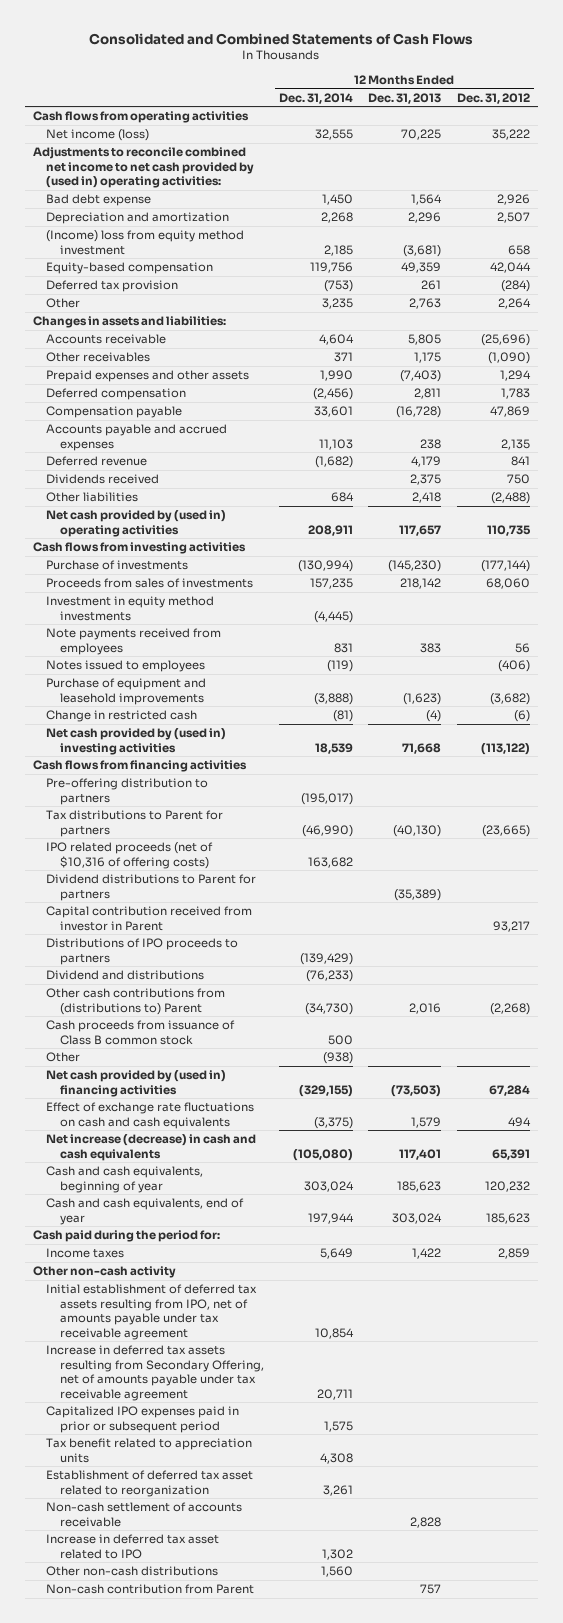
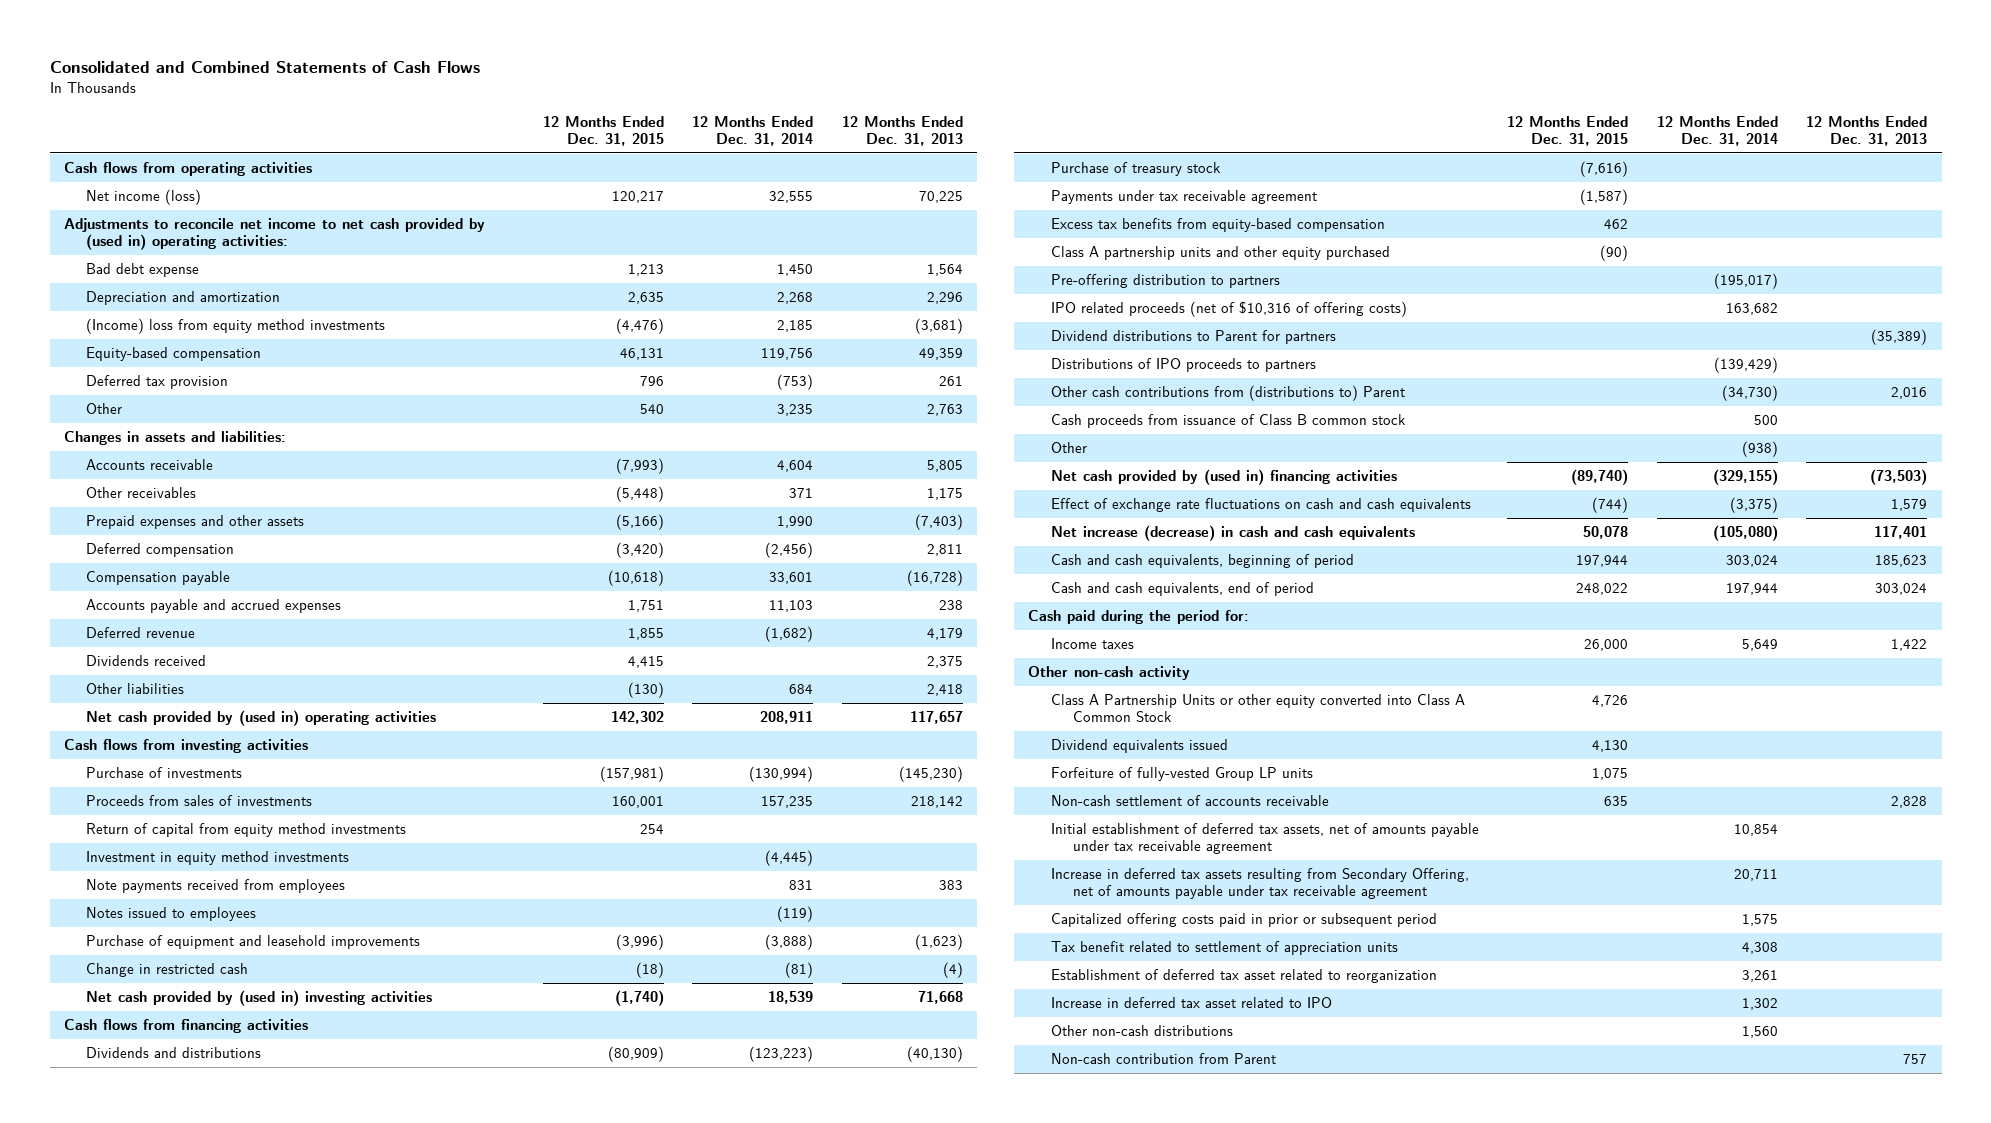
- | 12 Months Ended Dec. 31, 2014 | 12 Months Ended Dec. 31, 2013 | 12 Months Ended Dec. 31, 2012
+ | 12 Months Ended Dec. 31, 2015 | 12 Months Ended Dec. 31, 2014 | 12 Months Ended Dec. 31, 2013
- Adjustments to reconcile combined net income to net cash provided by (used in) operating activities:
+ Adjustments to reconcile net income to net cash provided by (used in) operating activities:
- (Income) loss from equity method investment | 2,185 | (3,681) | 658
+ (Income) loss from equity method investments | (4,476) | 2,185 | (3,681)
+ Return of capital from equity method investments | 254 | |
+ Dividends and distributions | (80,909) | (123,223) | (40,130)
+ Purchase of treasury stock | (7,616) | |
+ Payments under tax receivable agreement | (1,587) | |
+ Excess tax benefits from equity-based compensation | 462 | |
+ Class A partnership units and other equity purchased | (90) | |
- Tax distributions to Parent for partners | (46,990) | (40,130) | (23,665)
- Capital contribution received from investor in Parent | | | 93,217
- Dividend and distributions | (76,233) | |
- Cash and cash equivalents, beginning of year | 303,024 | 185,623 | 120,232
- Cash and cash equivalents, end of year | 197,944 | 303,024 | 185,623
+ Cash and cash equivalents, beginning of period | 197,944 | 303,024 | 185,623
+ Cash and cash equivalents, end of period | 248,022 | 197,944 | 303,024
- Initial establishment of deferred tax assets resulting from IPO, net of amounts payable under tax receivable agreement | 10,854 | |
+ Class A Partnership Units or other equity converted into Class A Common Stock | 4,726 | |
+ Dividend equivalents issued | 4,130 | |
+ Forfeiture of fully-vested Group LP units | 1,075 | |
moved up: Non-cash settlement of accounts receivable | 635 | | 2,828
+ Initial establishment of deferred tax assets, net of amounts payable under tax receivable agreement | | 10,854 |
- Capitalized IPO expenses paid in prior or subsequent period | 1,575 | |
- Tax benefit related to appreciation units | 4,308 | |
+ Capitalized offering costs paid in prior or subsequent period | | 1,575 |
+ Tax benefit related to settlement of appreciation units | | 4,308 |

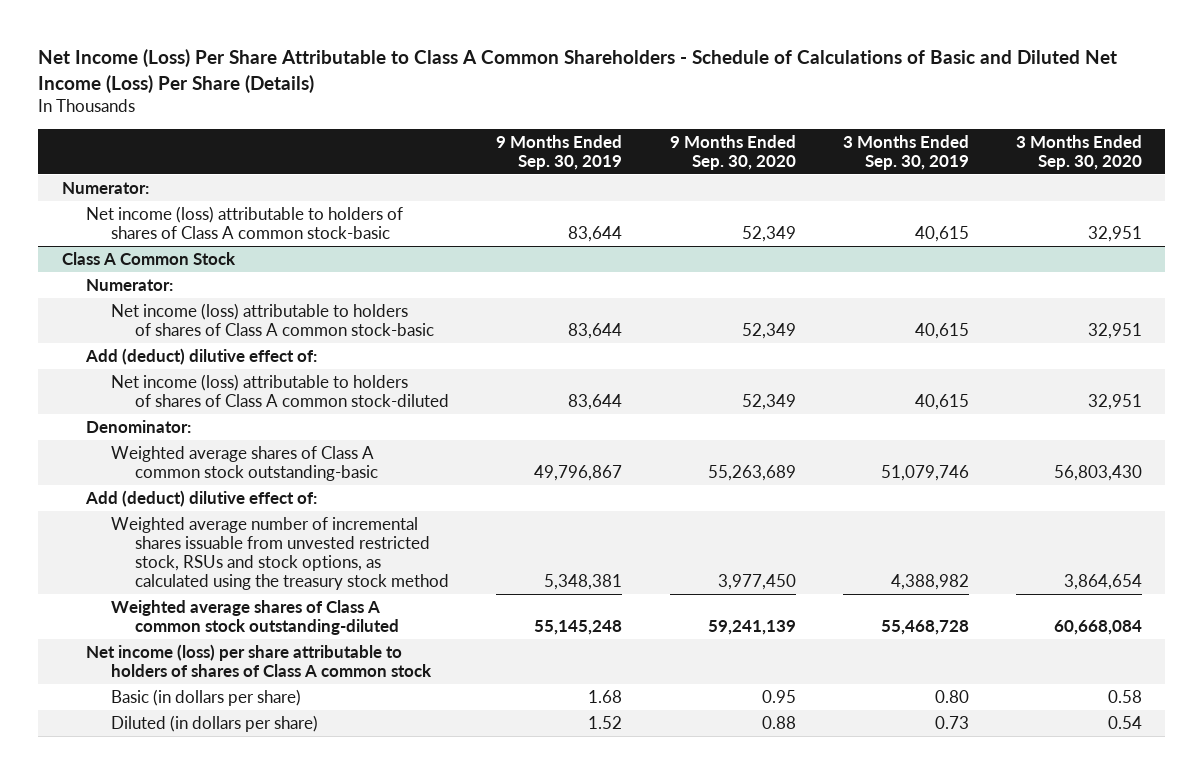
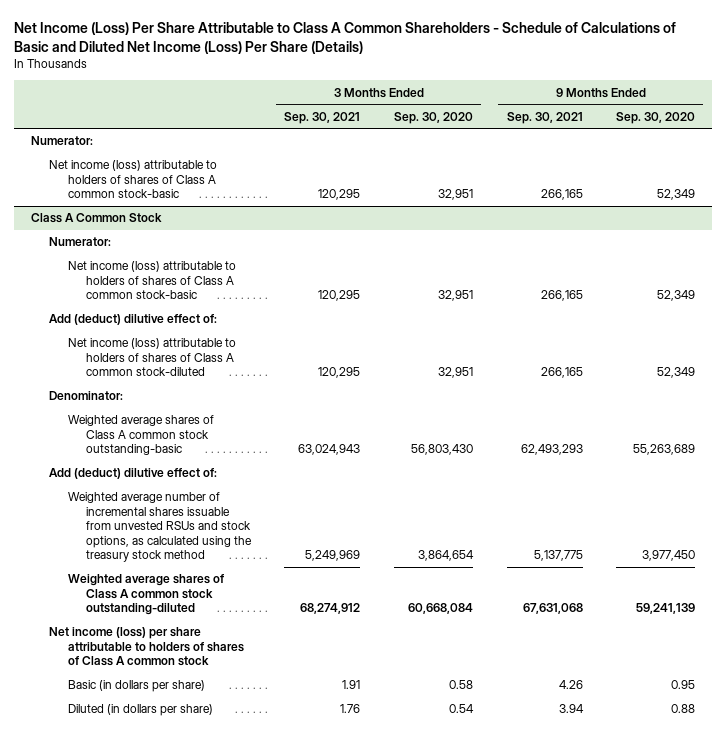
- | 9 Months Ended Sep. 30, 2019 | 9 Months Ended Sep. 30, 2020 | 3 Months Ended Sep. 30, 2019 | 3 Months Ended Sep. 30, 2020
+ | 3 Months Ended Sep. 30, 2021 | 3 Months Ended Sep. 30, 2020 | 9 Months Ended Sep. 30, 2021 | 9 Months Ended Sep. 30, 2020
@ Class A Common Stock
- Weighted average number of incremental shares issuable from unvested restricted stock, RSUs and stock options, as calculated using the treasury stock method | 5,348,381 | 3,977,450 | 4,388,982 | 3,864,654
+ Weighted average number of incremental shares issuable from unvested RSUs and stock options, as calculated using the treasury stock method | 5,249,969 | 3,864,654 | 5,137,775 | 3,977,450

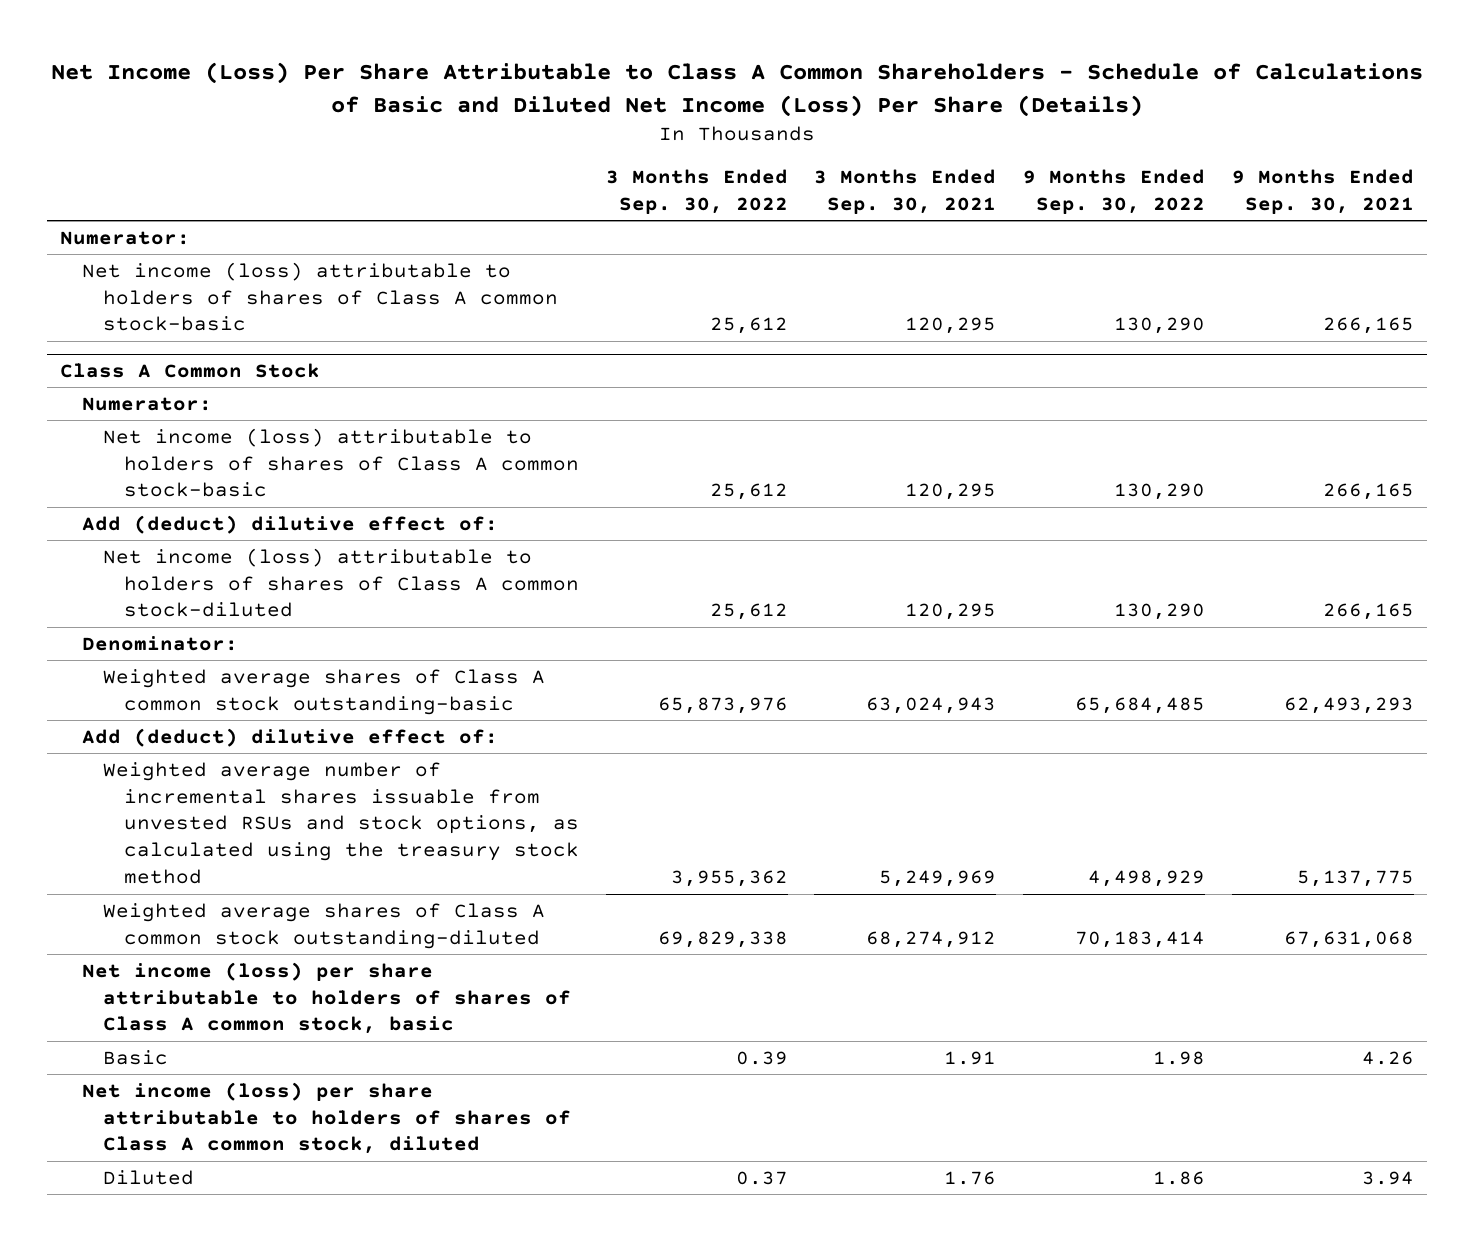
- | 3 Months Ended Sep. 30, 2021 | 3 Months Ended Sep. 30, 2020 | 9 Months Ended Sep. 30, 2021 | 9 Months Ended Sep. 30, 2020
+ | 3 Months Ended Sep. 30, 2022 | 3 Months Ended Sep. 30, 2021 | 9 Months Ended Sep. 30, 2022 | 9 Months Ended Sep. 30, 2021
@ Class A Common Stock
- Net income (loss) per share attributable to holders of shares of Class A common stock
- Basic (in dollars per share) | 1.91 | 0.58 | 4.26 | 0.95
- Diluted (in dollars per share) | 1.76 | 0.54 | 3.94 | 0.88
+ Net income (loss) per share attributable to holders of shares of Class A common stock, basic
+ Basic | 0.39 | 1.91 | 1.98 | 4.26
+ Net income (loss) per share attributable to holders of shares of Class A common stock, diluted
+ Diluted | 0.37 | 1.76 | 1.86 | 3.94

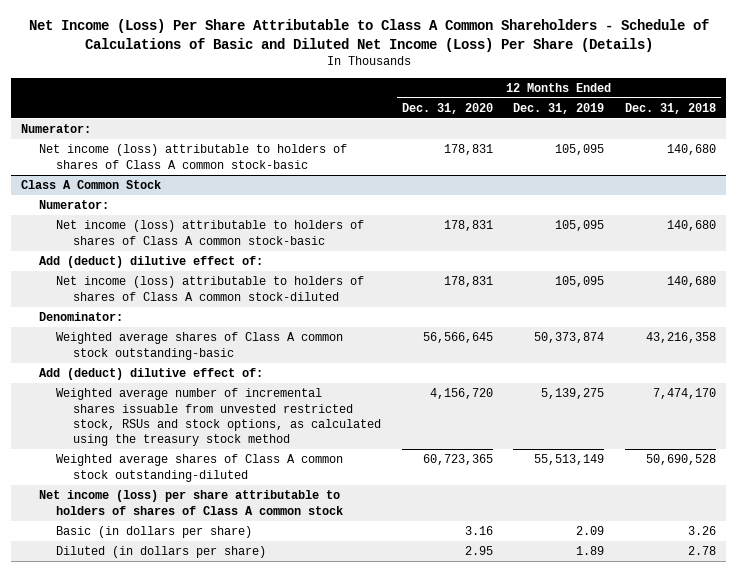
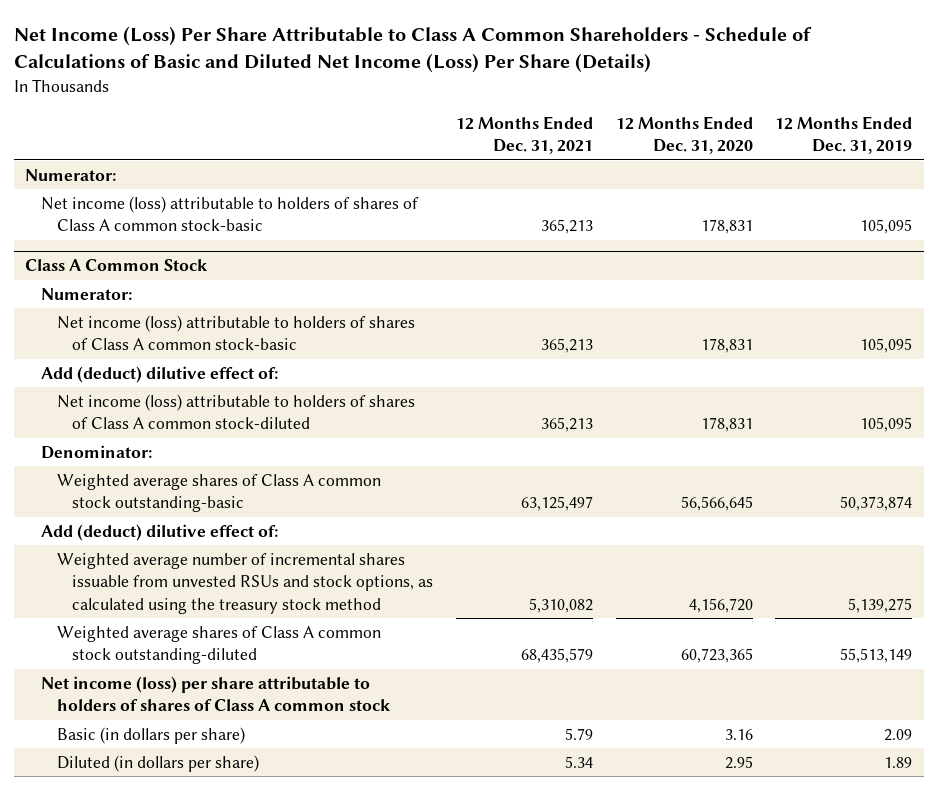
- | 12 Months Ended Dec. 31, 2020 | 12 Months Ended Dec. 31, 2019 | 12 Months Ended Dec. 31, 2018
+ | 12 Months Ended Dec. 31, 2021 | 12 Months Ended Dec. 31, 2020 | 12 Months Ended Dec. 31, 2019
@ Class A Common Stock
- Weighted average number of incremental shares issuable from unvested restricted stock, RSUs and stock options, as calculated using the treasury stock method | 4,156,720 | 5,139,275 | 7,474,170
+ Weighted average number of incremental shares issuable from unvested RSUs and stock options, as calculated using the treasury stock method | 5,310,082 | 4,156,720 | 5,139,275

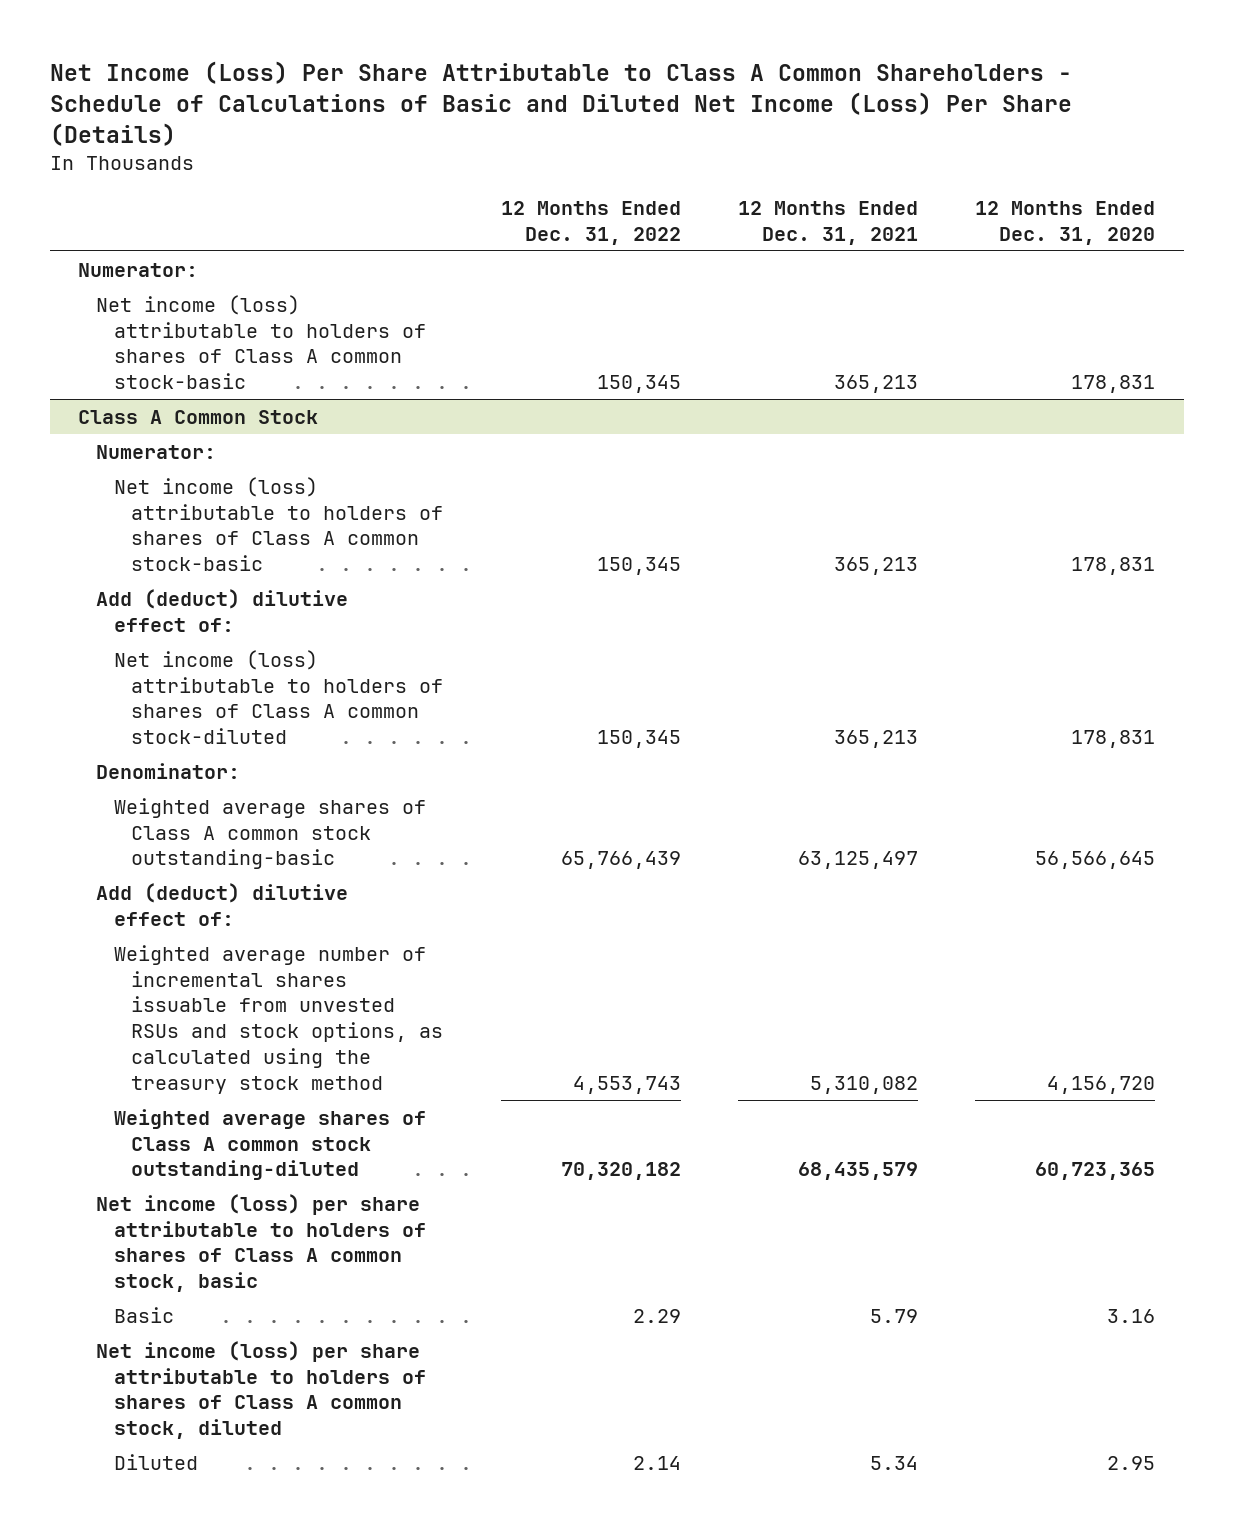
- | 12 Months Ended Dec. 31, 2021 | 12 Months Ended Dec. 31, 2020 | 12 Months Ended Dec. 31, 2019
+ | 12 Months Ended Dec. 31, 2022 | 12 Months Ended Dec. 31, 2021 | 12 Months Ended Dec. 31, 2020
@ Class A Common Stock
- Net income (loss) per share attributable to holders of shares of Class A common stock
- Basic (in dollars per share) | 5.79 | 3.16 | 2.09
- Diluted (in dollars per share) | 5.34 | 2.95 | 1.89
+ Net income (loss) per share attributable to holders of shares of Class A common stock, basic
+ Basic | 2.29 | 5.79 | 3.16
+ Net income (loss) per share attributable to holders of shares of Class A common stock, diluted
+ Diluted | 2.14 | 5.34 | 2.95

